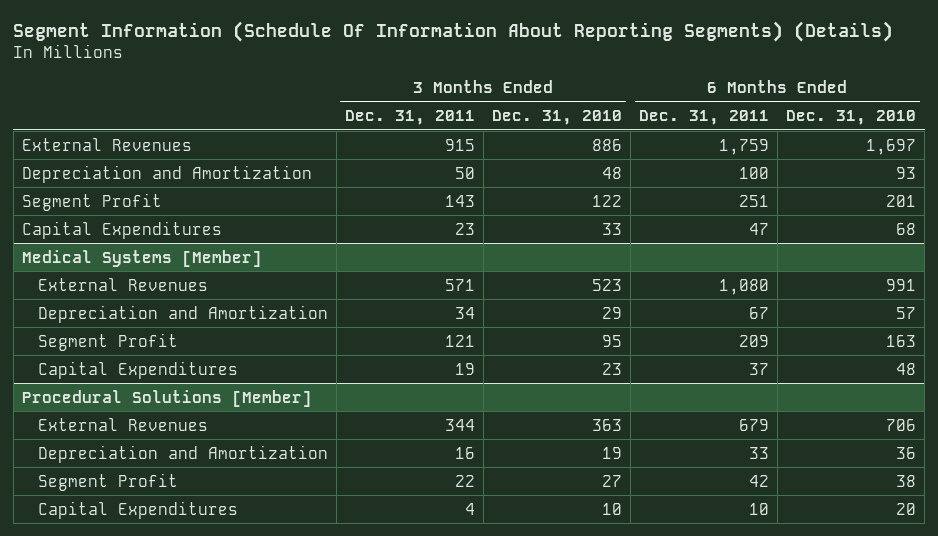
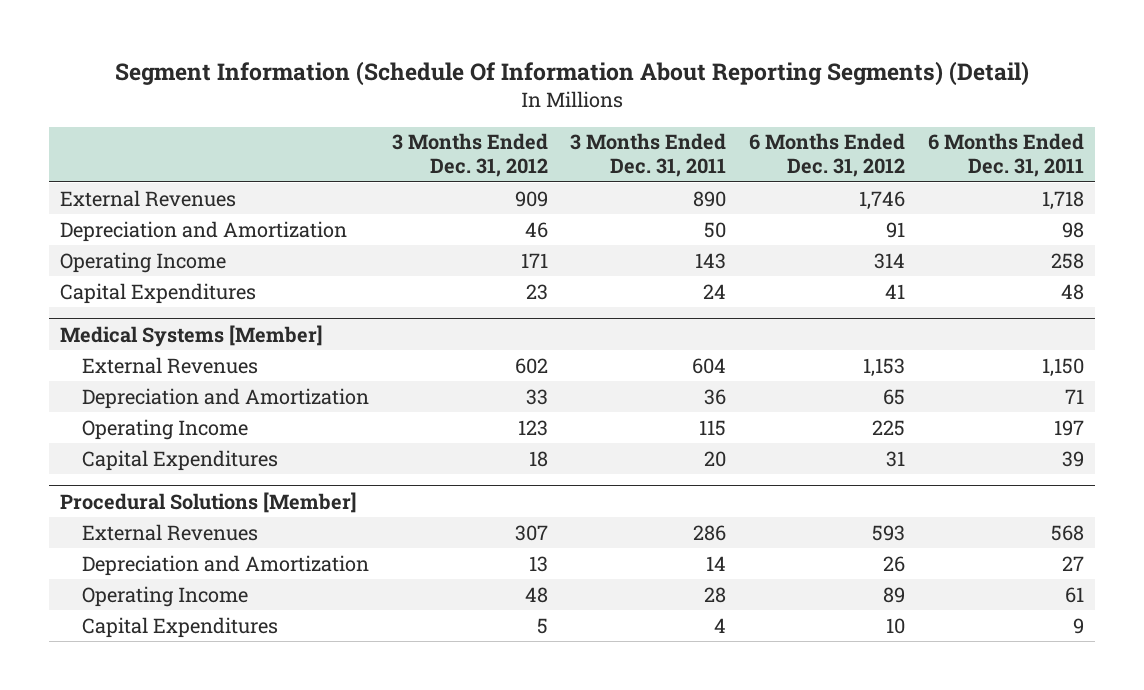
- Segment Information (Schedule Of Information About Reporting Segments) (Details)
+ Segment Information (Schedule Of Information About Reporting Segments) (Detail)
- | 3 Months Ended Dec. 31, 2011 | 3 Months Ended Dec. 31, 2010 | 6 Months Ended Dec. 31, 2011 | 6 Months Ended Dec. 31, 2010
+ | 3 Months Ended Dec. 31, 2012 | 3 Months Ended Dec. 31, 2011 | 6 Months Ended Dec. 31, 2012 | 6 Months Ended Dec. 31, 2011
- External Revenues | 915 | 886 | 1,759 | 1,697
- Depreciation and Amortization | 50 | 48 | 100 | 93
- Segment Profit | 143 | 122 | 251 | 201
- Capital Expenditures | 23 | 33 | 47 | 68
+ External Revenues | 909 | 890 | 1,746 | 1,718
+ Depreciation and Amortization | 46 | 50 | 91 | 98
+ Operating Income | 171 | 143 | 314 | 258
+ Capital Expenditures | 23 | 24 | 41 | 48
@ Medical Systems [Member]
- External Revenues | 571 | 523 | 1,080 | 991
- Depreciation and Amortization | 34 | 29 | 67 | 57
- Segment Profit | 121 | 95 | 209 | 163
- Capital Expenditures | 19 | 23 | 37 | 48
+ External Revenues | 602 | 604 | 1,153 | 1,150
+ Depreciation and Amortization | 33 | 36 | 65 | 71
+ Operating Income | 123 | 115 | 225 | 197
+ Capital Expenditures | 18 | 20 | 31 | 39
@ Procedural Solutions [Member]
- External Revenues | 344 | 363 | 679 | 706
- Depreciation and Amortization | 16 | 19 | 33 | 36
- Segment Profit | 22 | 27 | 42 | 38
- Capital Expenditures | 4 | 10 | 10 | 20
+ External Revenues | 307 | 286 | 593 | 568
+ Depreciation and Amortization | 13 | 14 | 26 | 27
+ Operating Income | 48 | 28 | 89 | 61
+ Capital Expenditures | 5 | 4 | 10 | 9

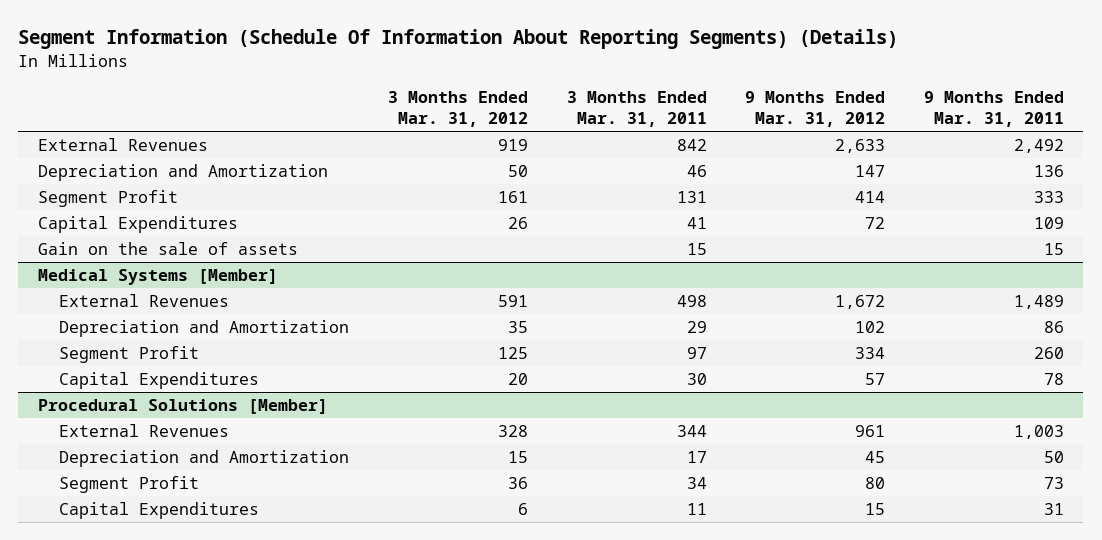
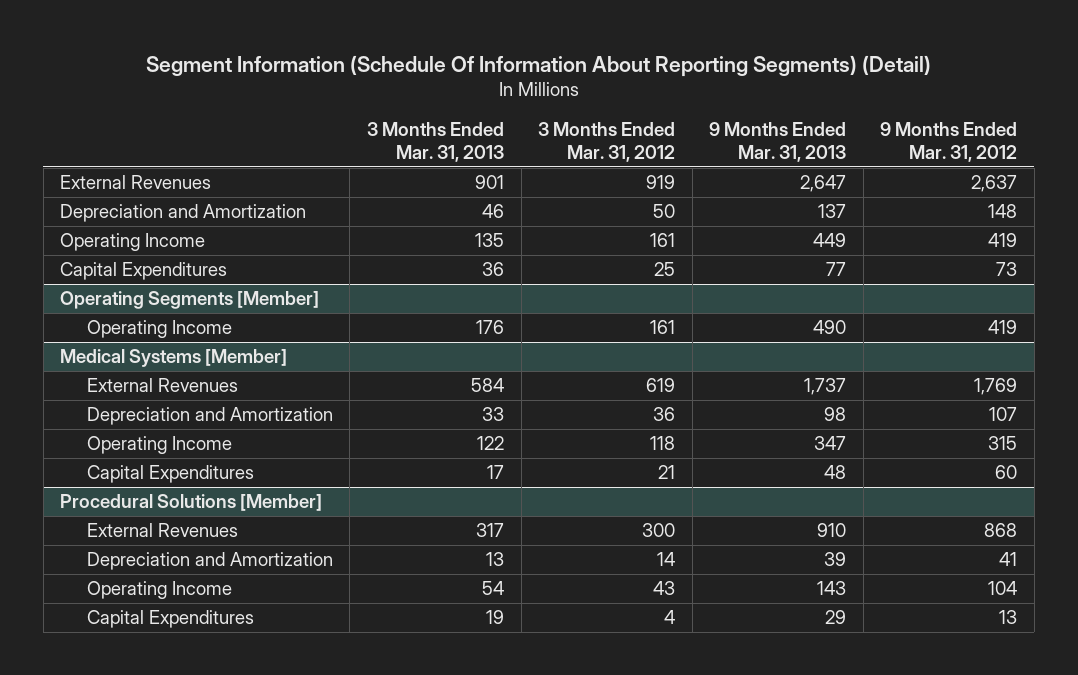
- Segment Information (Schedule Of Information About Reporting Segments) (Details)
+ Segment Information (Schedule Of Information About Reporting Segments) (Detail)
- | 3 Months Ended Mar. 31, 2012 | 3 Months Ended Mar. 31, 2011 | 9 Months Ended Mar. 31, 2012 | 9 Months Ended Mar. 31, 2011
+ | 3 Months Ended Mar. 31, 2013 | 3 Months Ended Mar. 31, 2012 | 9 Months Ended Mar. 31, 2013 | 9 Months Ended Mar. 31, 2012
- External Revenues | 919 | 842 | 2,633 | 2,492
- Depreciation and Amortization | 50 | 46 | 147 | 136
- Segment Profit | 161 | 131 | 414 | 333
- Capital Expenditures | 26 | 41 | 72 | 109
- Gain on the sale of assets | | 15 | | 15
+ External Revenues | 901 | 919 | 2,647 | 2,637
+ Depreciation and Amortization | 46 | 50 | 137 | 148
+ Operating Income | 135 | 161 | 449 | 419
+ Capital Expenditures | 36 | 25 | 77 | 73
+ Operating Segments [Member]
+ Operating Income | 176 | 161 | 490 | 419
@ Medical Systems [Member]
- External Revenues | 591 | 498 | 1,672 | 1,489
- Depreciation and Amortization | 35 | 29 | 102 | 86
- Segment Profit | 125 | 97 | 334 | 260
- Capital Expenditures | 20 | 30 | 57 | 78
+ External Revenues | 584 | 619 | 1,737 | 1,769
+ Depreciation and Amortization | 33 | 36 | 98 | 107
+ Operating Income | 122 | 118 | 347 | 315
+ Capital Expenditures | 17 | 21 | 48 | 60
@ Procedural Solutions [Member]
- External Revenues | 328 | 344 | 961 | 1,003
- Depreciation and Amortization | 15 | 17 | 45 | 50
- Segment Profit | 36 | 34 | 80 | 73
- Capital Expenditures | 6 | 11 | 15 | 31
+ External Revenues | 317 | 300 | 910 | 868
+ Depreciation and Amortization | 13 | 14 | 39 | 41
+ Operating Income | 54 | 43 | 143 | 104
+ Capital Expenditures | 19 | 4 | 29 | 13

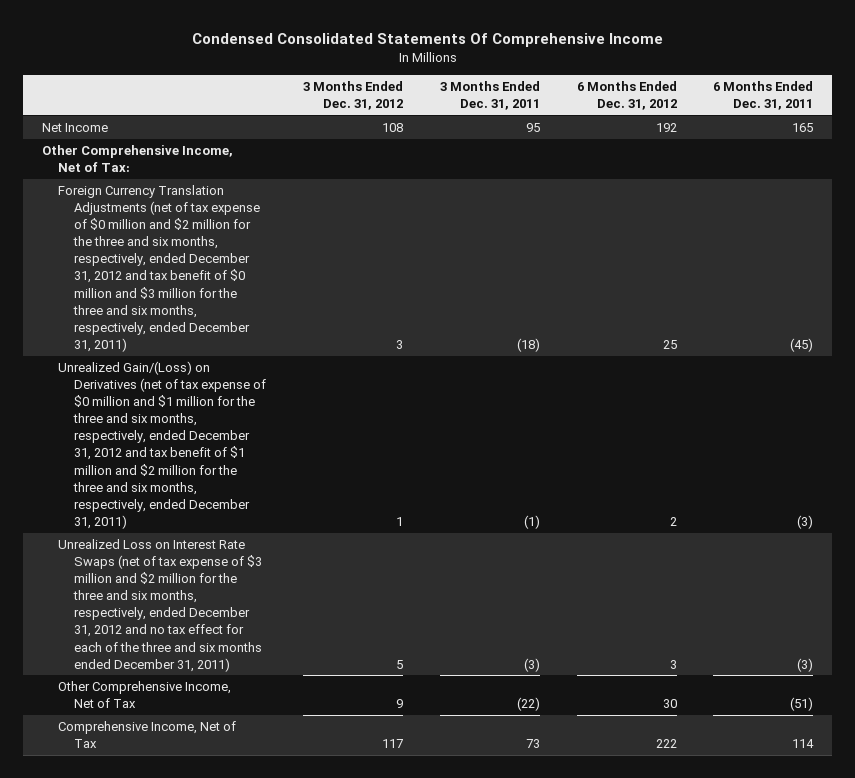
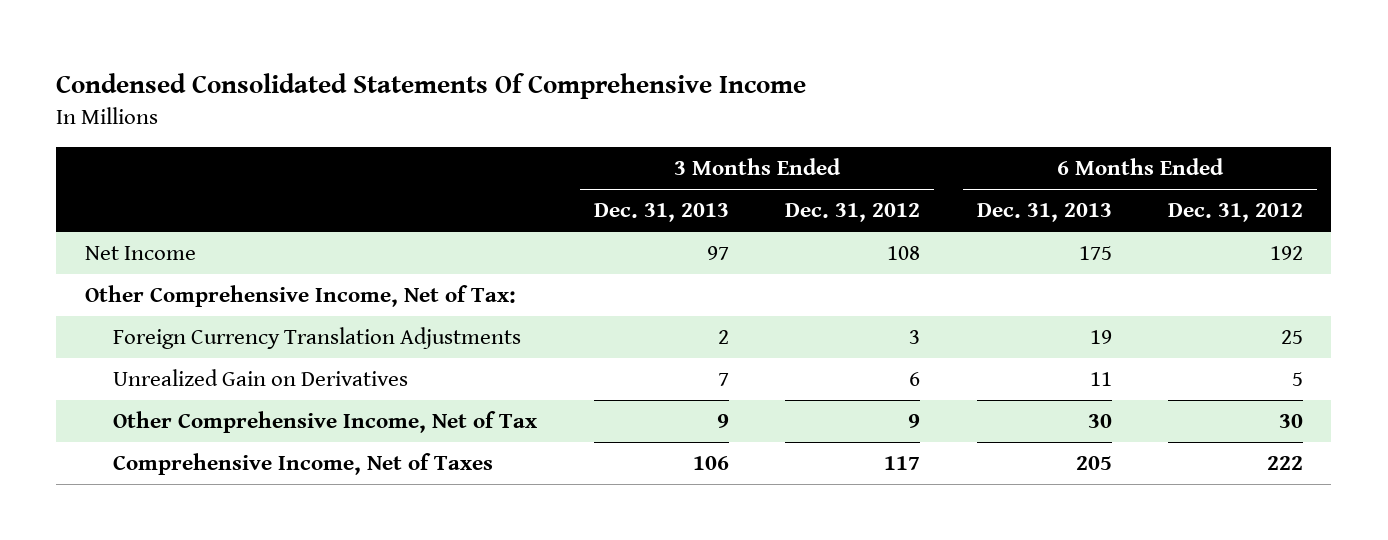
- | 3 Months Ended Dec. 31, 2012 | 3 Months Ended Dec. 31, 2011 | 6 Months Ended Dec. 31, 2012 | 6 Months Ended Dec. 31, 2011
+ | 3 Months Ended Dec. 31, 2013 | 3 Months Ended Dec. 31, 2012 | 6 Months Ended Dec. 31, 2013 | 6 Months Ended Dec. 31, 2012
- Foreign Currency Translation Adjustments (net of tax expense of $0 million and $2 million for the three and six months, respectively, ended December 31, 2012 and tax benefit of $0 million and $3 million for the three and six months, respectively, ended December 31, 2011) | 3 | (18) | 25 | (45)
- Unrealized Gain/(Loss) on Derivatives (net of tax expense of $0 million and $1 million for the three and six months, respectively, ended December 31, 2012 and tax benefit of $1 million and $2 million for the three and six months, respectively, ended December 31, 2011) | 1 | (1) | 2 | (3)
- Unrealized Loss on Interest Rate Swaps (net of tax expense of $3 million and $2 million for the three and six months, respectively, ended December 31, 2012 and no tax effect for each of the three and six months ended December 31, 2011) | 5 | (3) | 3 | (3)
+ Foreign Currency Translation Adjustments | 2 | 3 | 19 | 25
+ Unrealized Gain on Derivatives | 7 | 6 | 11 | 5
- Comprehensive Income, Net of Tax | 117 | 73 | 222 | 114
+ Comprehensive Income, Net of Taxes | 106 | 117 | 205 | 222

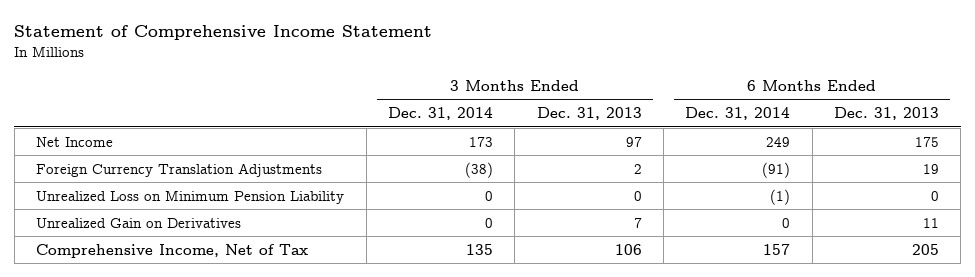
- Condensed Consolidated Statements Of Comprehensive Income
+ Statement of Comprehensive Income Statement
- | 3 Months Ended Dec. 31, 2013 | 3 Months Ended Dec. 31, 2012 | 6 Months Ended Dec. 31, 2013 | 6 Months Ended Dec. 31, 2012
+ | 3 Months Ended Dec. 31, 2014 | 3 Months Ended Dec. 31, 2013 | 6 Months Ended Dec. 31, 2014 | 6 Months Ended Dec. 31, 2013
- Other Comprehensive Income, Net of Tax:
+ Unrealized Loss on Minimum Pension Liability | 0 | 0 | (1) | 0
- Other Comprehensive Income, Net of Tax | 9 | 9 | 30 | 30
- Comprehensive Income, Net of Taxes | 106 | 117 | 205 | 222
+ Comprehensive Income, Net of Tax | 135 | 106 | 157 | 205

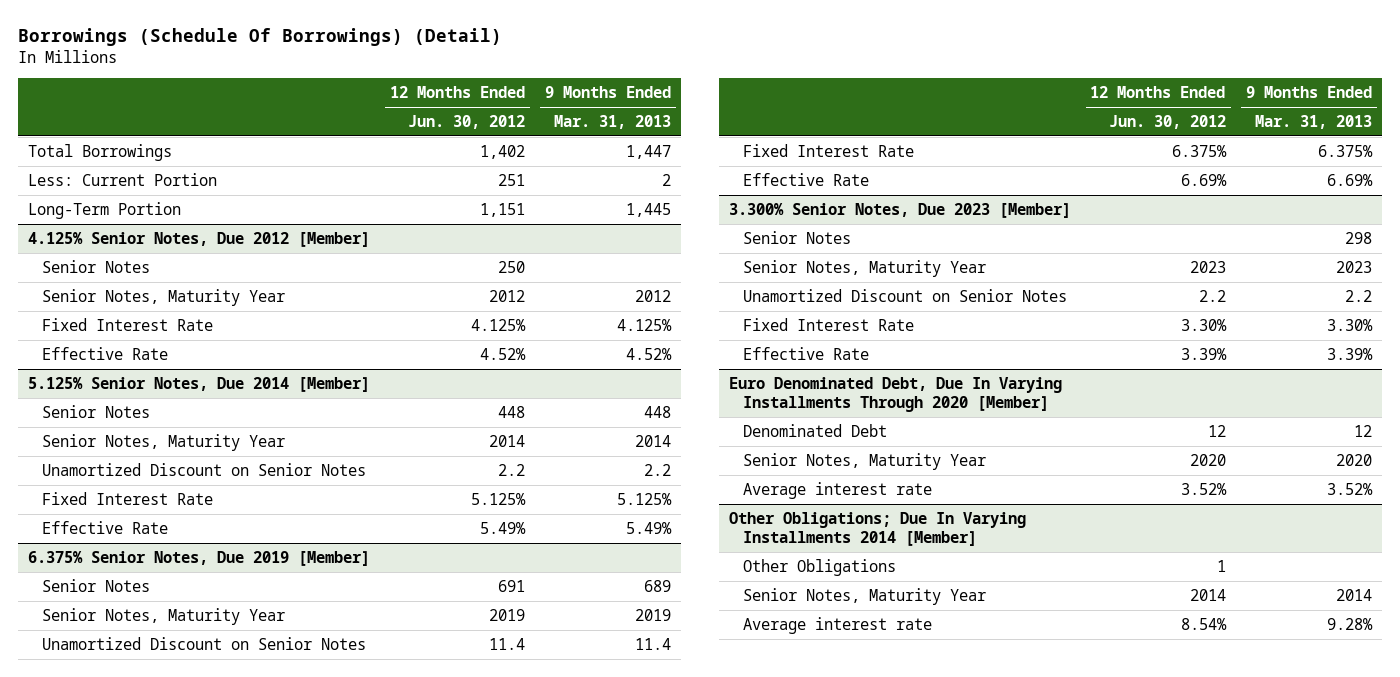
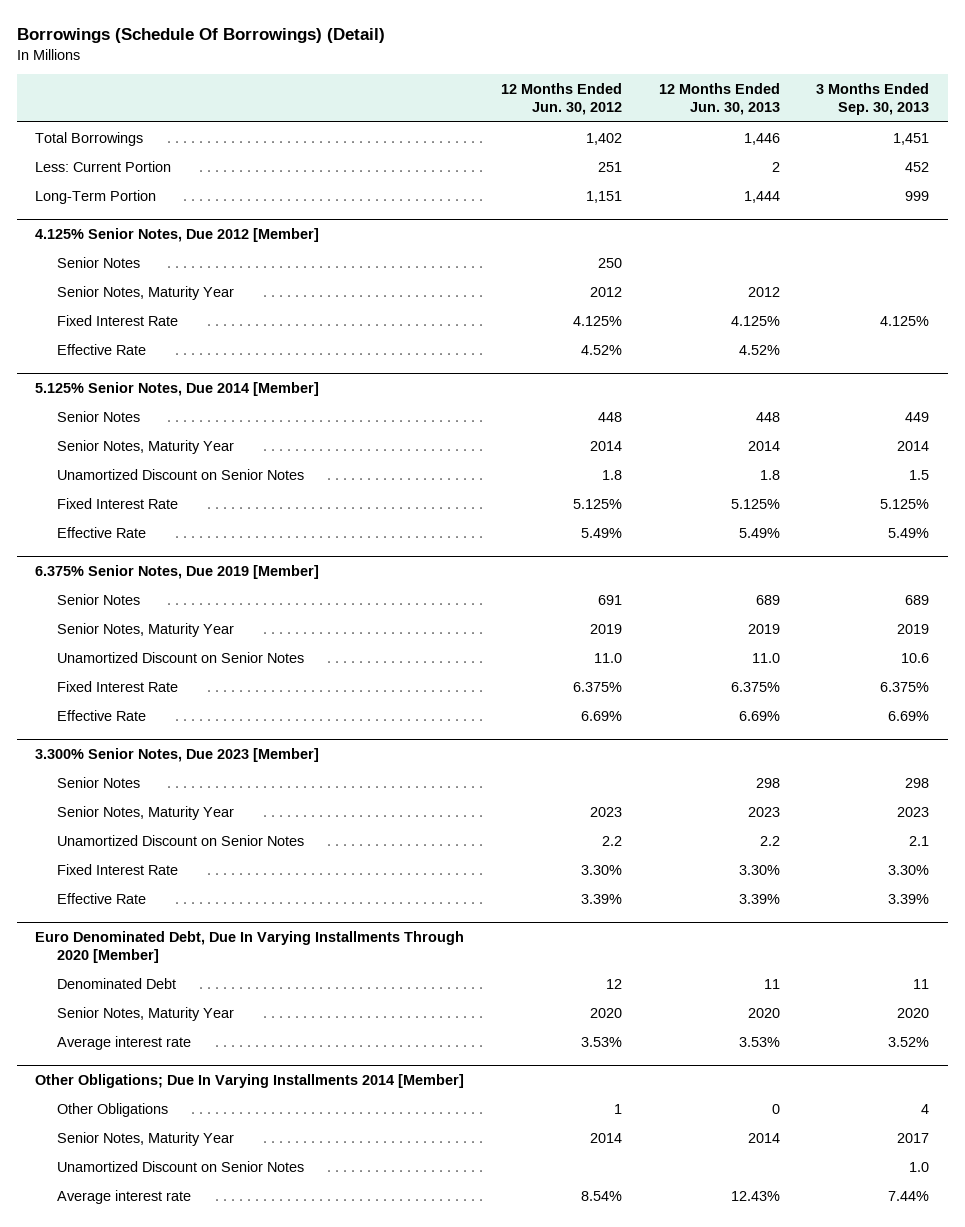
- | 12 Months Ended Jun. 30, 2012 | 9 Months Ended Mar. 31, 2013
+ | 12 Months Ended Jun. 30, 2012 | 12 Months Ended Jun. 30, 2013 | 3 Months Ended Sep. 30, 2013
@ 5.125% Senior Notes, Due 2014 [Member]
- Unamortized Discount on Senior Notes | 2.2 | 2.2
+ Unamortized Discount on Senior Notes | 1.8 | 1.8 | 1.5
@ 6.375% Senior Notes, Due 2019 [Member]
- Unamortized Discount on Senior Notes | 11.4 | 11.4
+ Unamortized Discount on Senior Notes | 11.0 | 11.0 | 10.6
@ Euro Denominated Debt, Due In Varying Installments Through 2020 [Member]
- Average interest rate | 3.52% | 3.52%
+ Average interest rate | 3.53% | 3.53% | 3.52%
@ Other Obligations; Due In Varying Installments 2014 [Member]
+ Unamortized Discount on Senior Notes | | | 1.0

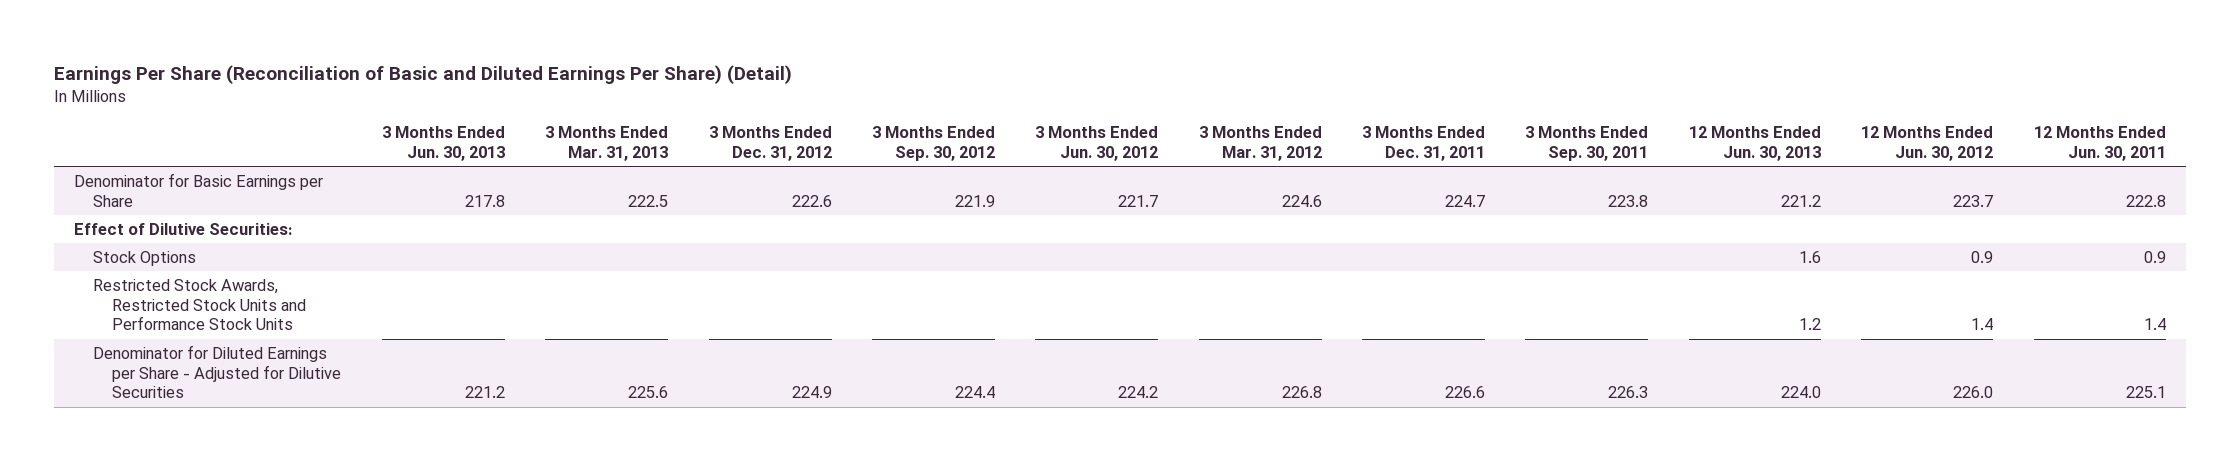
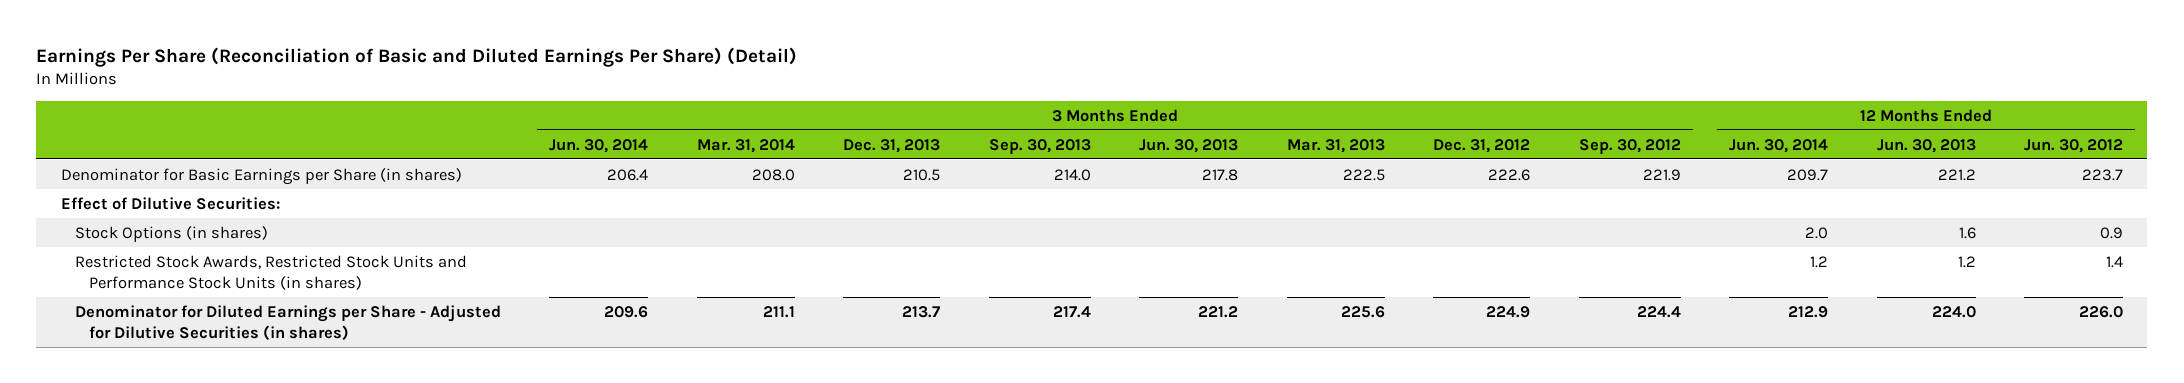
- | 3 Months Ended Jun. 30, 2013 | 3 Months Ended Mar. 31, 2013 | 3 Months Ended Dec. 31, 2012 | 3 Months Ended Sep. 30, 2012 | 3 Months Ended Jun. 30, 2012 | 3 Months Ended Mar. 31, 2012 | 3 Months Ended Dec. 31, 2011 | 3 Months Ended Sep. 30, 2011 | 12 Months Ended Jun. 30, 2013 | 12 Months Ended Jun. 30, 2012 | 12 Months Ended Jun. 30, 2011
+ | 3 Months Ended Jun. 30, 2014 | 3 Months Ended Mar. 31, 2014 | 3 Months Ended Dec. 31, 2013 | 3 Months Ended Sep. 30, 2013 | 3 Months Ended Jun. 30, 2013 | 3 Months Ended Mar. 31, 2013 | 3 Months Ended Dec. 31, 2012 | 3 Months Ended Sep. 30, 2012 | 12 Months Ended Jun. 30, 2014 | 12 Months Ended Jun. 30, 2013 | 12 Months Ended Jun. 30, 2012
- Denominator for Basic Earnings per Share | 217.8 | 222.5 | 222.6 | 221.9 | 221.7 | 224.6 | 224.7 | 223.8 | 221.2 | 223.7 | 222.8
+ Denominator for Basic Earnings per Share (in shares) | 206.4 | 208.0 | 210.5 | 214.0 | 217.8 | 222.5 | 222.6 | 221.9 | 209.7 | 221.2 | 223.7
- Stock Options | | | | | | | | | 1.6 | 0.9 | 0.9
- Restricted Stock Awards, Restricted Stock Units and Performance Stock Units | | | | | | | | | 1.2 | 1.4 | 1.4
- Denominator for Diluted Earnings per Share - Adjusted for Dilutive Securities | 221.2 | 225.6 | 224.9 | 224.4 | 224.2 | 226.8 | 226.6 | 226.3 | 224.0 | 226.0 | 225.1
+ Stock Options (in shares) | | | | | | | | | 2.0 | 1.6 | 0.9
+ Restricted Stock Awards, Restricted Stock Units and Performance Stock Units (in shares) | | | | | | | | | 1.2 | 1.2 | 1.4
+ Denominator for Diluted Earnings per Share - Adjusted for Dilutive Securities (in shares) | 209.6 | 211.1 | 213.7 | 217.4 | 221.2 | 225.6 | 224.9 | 224.4 | 212.9 | 224.0 | 226.0

